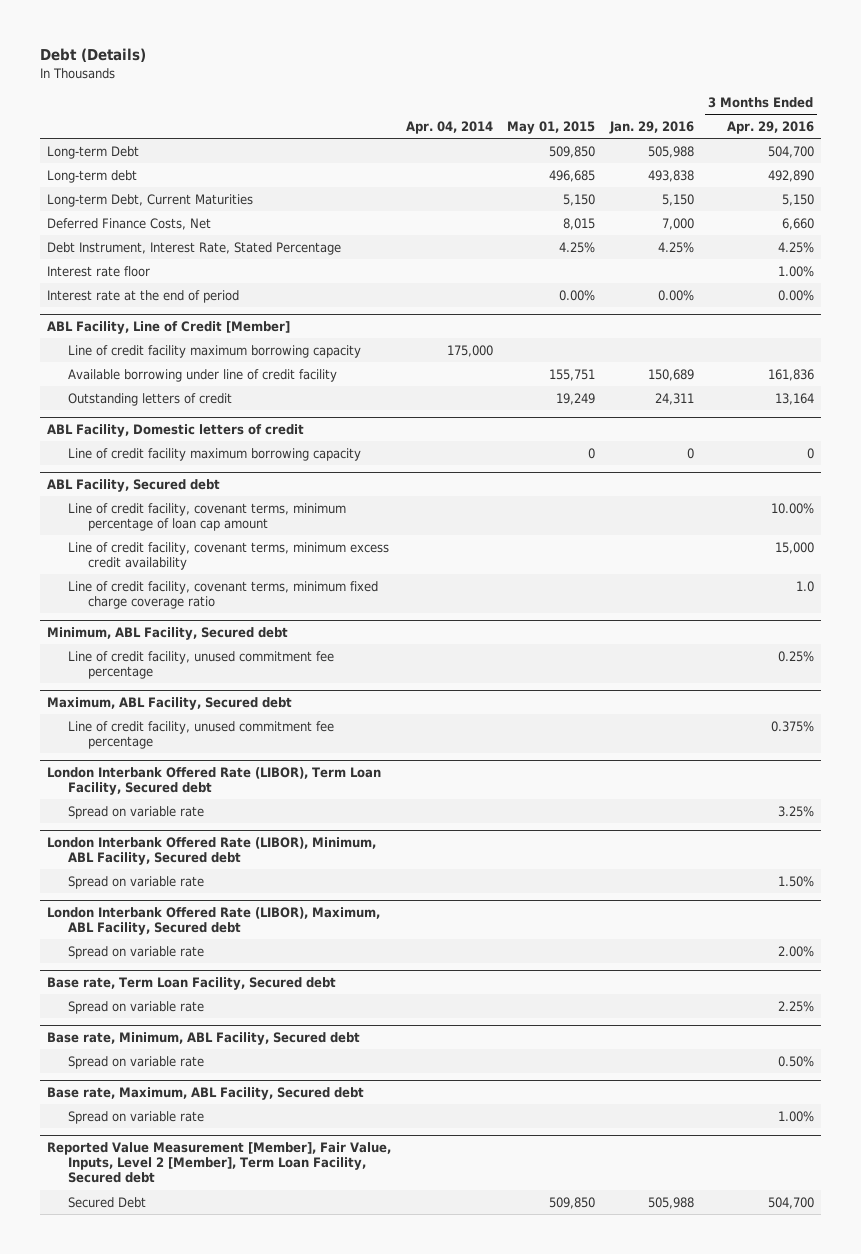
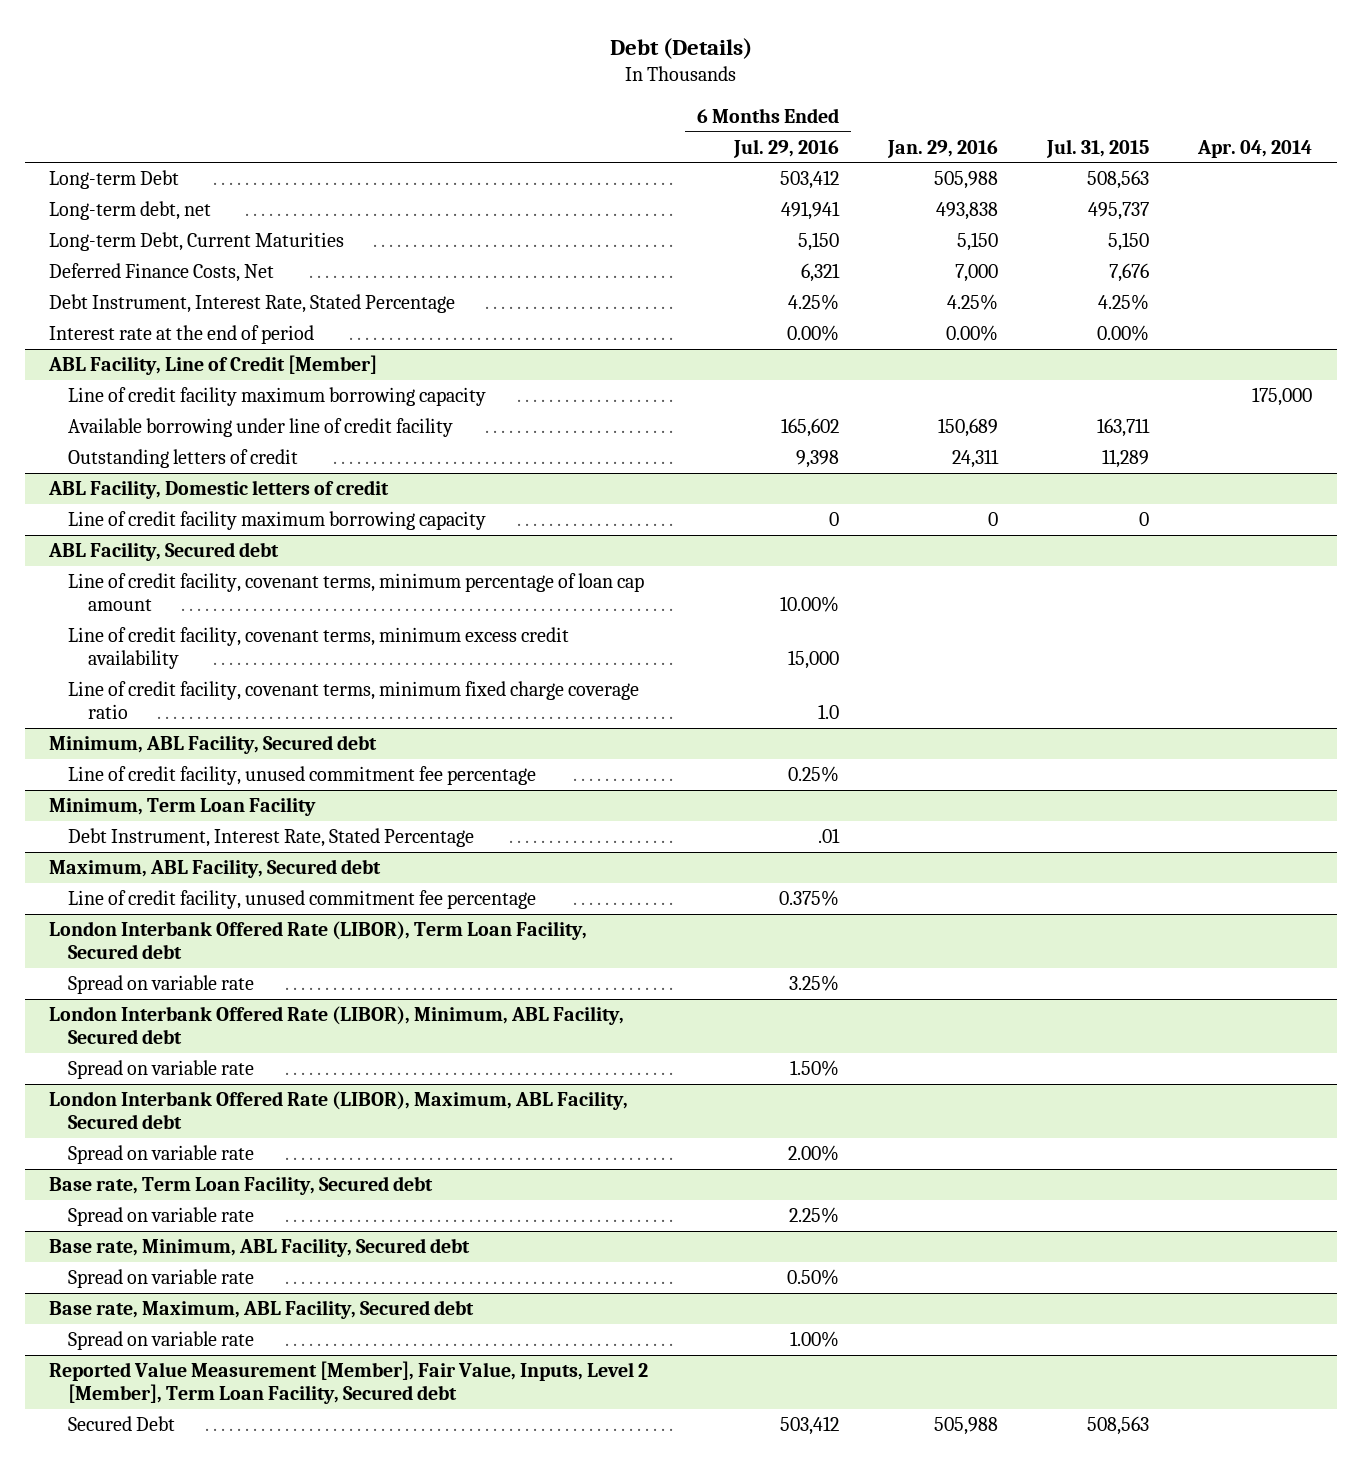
- | Apr. 04, 2014 | May 01, 2015 | Jan. 29, 2016 | 3 Months Ended Apr. 29, 2016
+ | 6 Months Ended Jul. 29, 2016 | Jan. 29, 2016 | Jul. 31, 2015 | Apr. 04, 2014
- Long-term debt | | 496,685 | 493,838 | 492,890
+ Long-term debt, net | 491,941 | 493,838 | 495,737 |
- Interest rate floor | | | | 1.00%
+ Minimum, Term Loan Facility
+ Debt Instrument, Interest Rate, Stated Percentage | .01 | | |

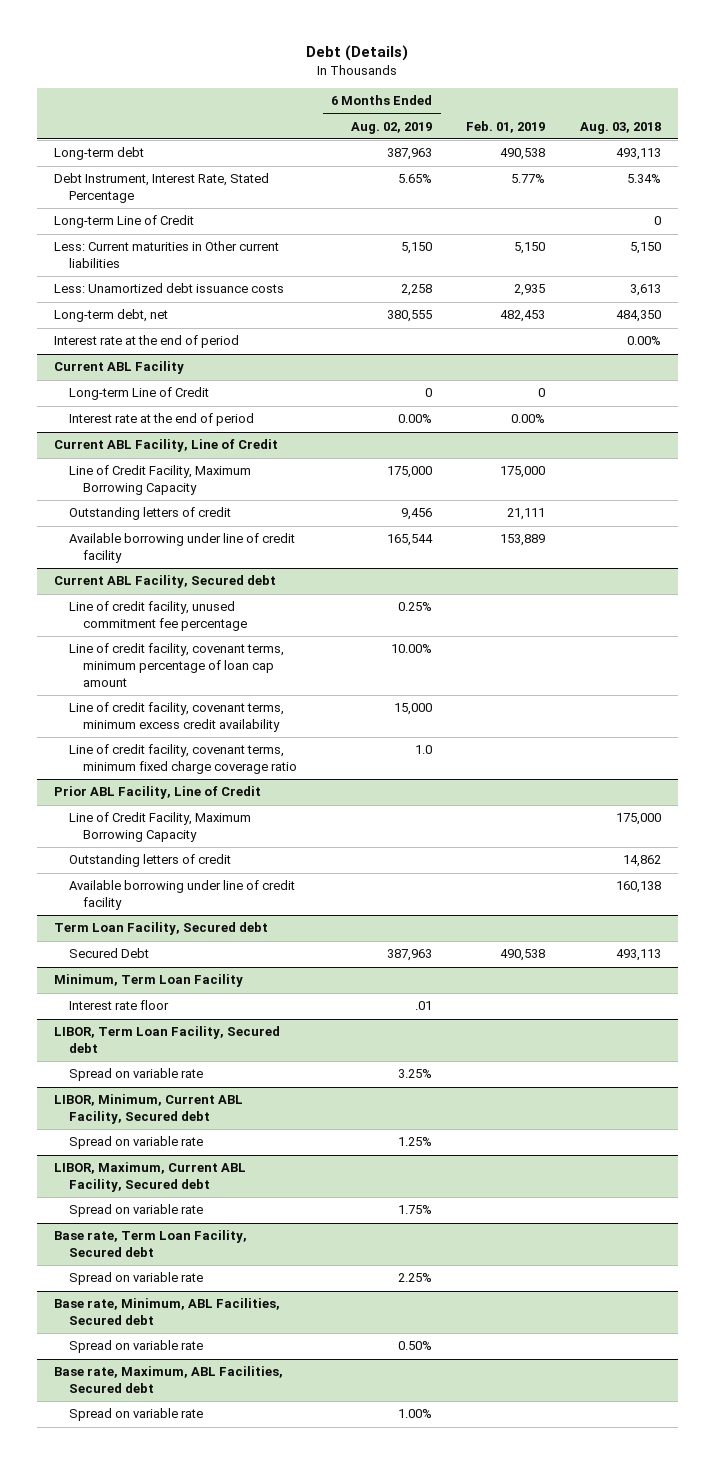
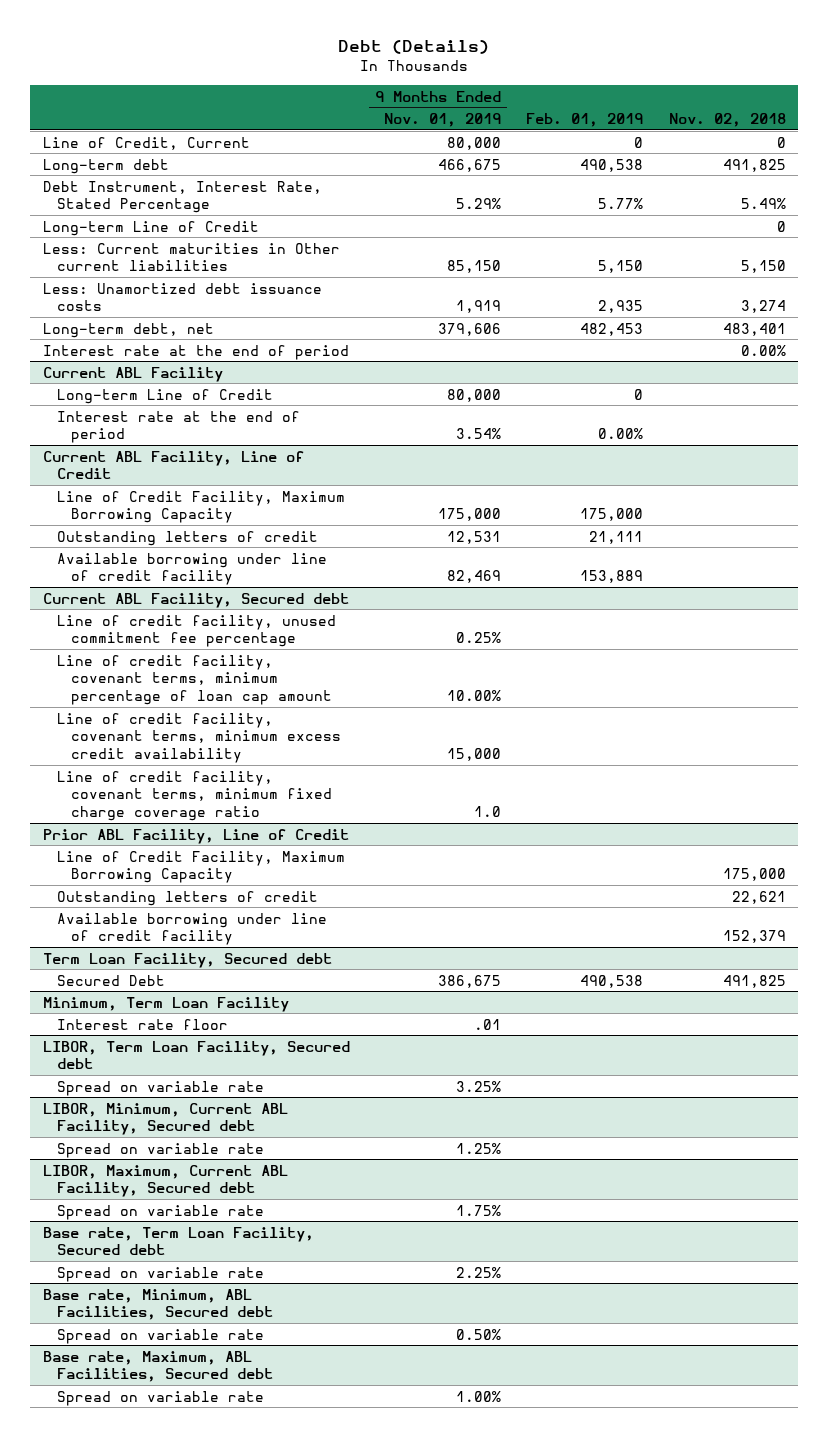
- | 6 Months Ended Aug. 02, 2019 | Feb. 01, 2019 | Aug. 03, 2018
+ | 9 Months Ended Nov. 01, 2019 | Feb. 01, 2019 | Nov. 02, 2018
+ Line of Credit, Current | 80,000 | 0 | 0

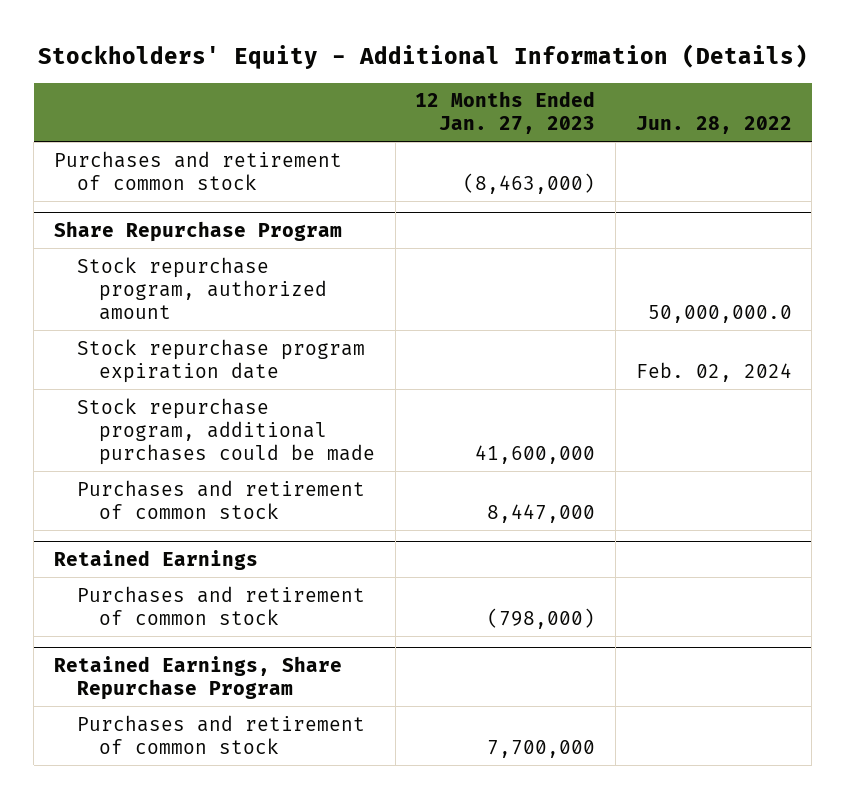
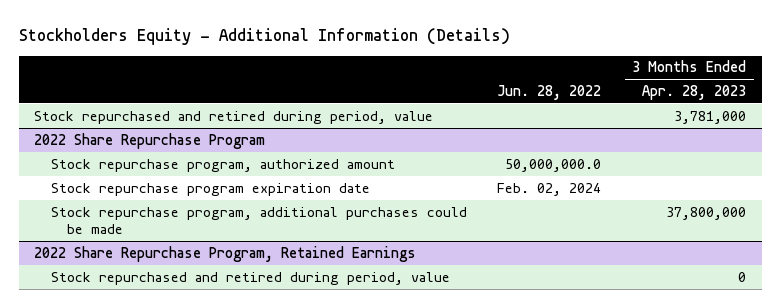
- Stockholders' Equity - Additional Information (Details)
+ Stockholders Equity - Additional Information (Details)
- | 12 Months Ended Jan. 27, 2023 | Jun. 28, 2022
+ | Jun. 28, 2022 | 3 Months Ended Apr. 28, 2023
- Purchases and retirement of common stock | (8,463,000) |
- Share Repurchase Program
+ Stock repurchased and retired during period, value | | 3,781,000
+ 2022 Share Repurchase Program
- Purchases and retirement of common stock | 8,447,000 |
- Retained Earnings
- Purchases and retirement of common stock | (798,000) |
- Retained Earnings, Share Repurchase Program
- Purchases and retirement of common stock | 7,700,000 |
+ 2022 Share Repurchase Program, Retained Earnings
+ Stock repurchased and retired during period, value | | 0

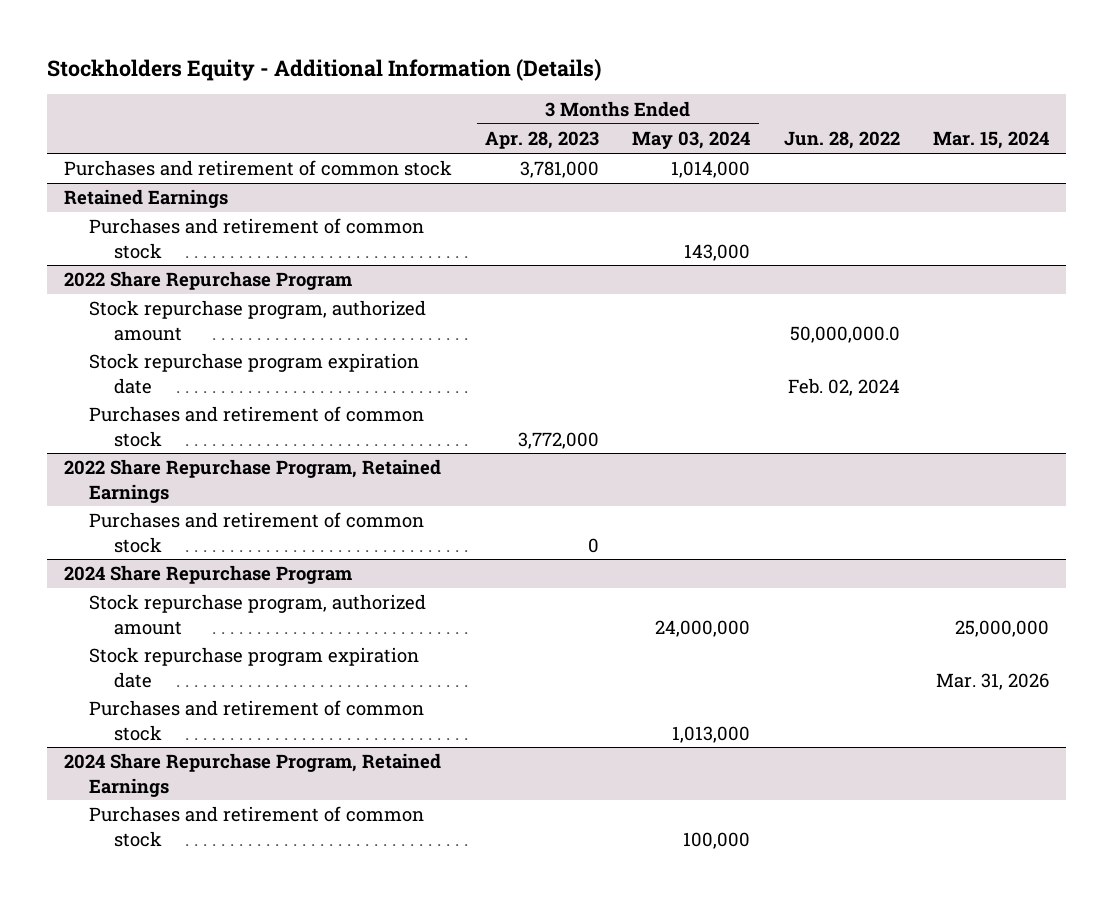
- | Jun. 28, 2022 | 3 Months Ended Apr. 28, 2023
+ | 3 Months Ended Apr. 28, 2023 | 3 Months Ended May 03, 2024 | Jun. 28, 2022 | Mar. 15, 2024
- Stock repurchased and retired during period, value | | 3,781,000
+ Purchases and retirement of common stock | 3,781,000 | 1,014,000 | |
+ Retained Earnings
+ Purchases and retirement of common stock | | 143,000 | |
@ 2022 Share Repurchase Program
- Stock repurchase program, additional purchases could be made | | 37,800,000
+ Purchases and retirement of common stock | 3,772,000 | | |
@ 2022 Share Repurchase Program, Retained Earnings
- Stock repurchased and retired during period, value | | 0
+ Purchases and retirement of common stock | 0 | | |
+ 2024 Share Repurchase Program
+ Stock repurchase program, authorized amount | | 24,000,000 | | 25,000,000
+ Stock repurchase program expiration date | | | | Mar. 31, 2026
+ Purchases and retirement of common stock | | 1,013,000 | |
+ 2024 Share Repurchase Program, Retained Earnings
+ Purchases and retirement of common stock | | 100,000 | |

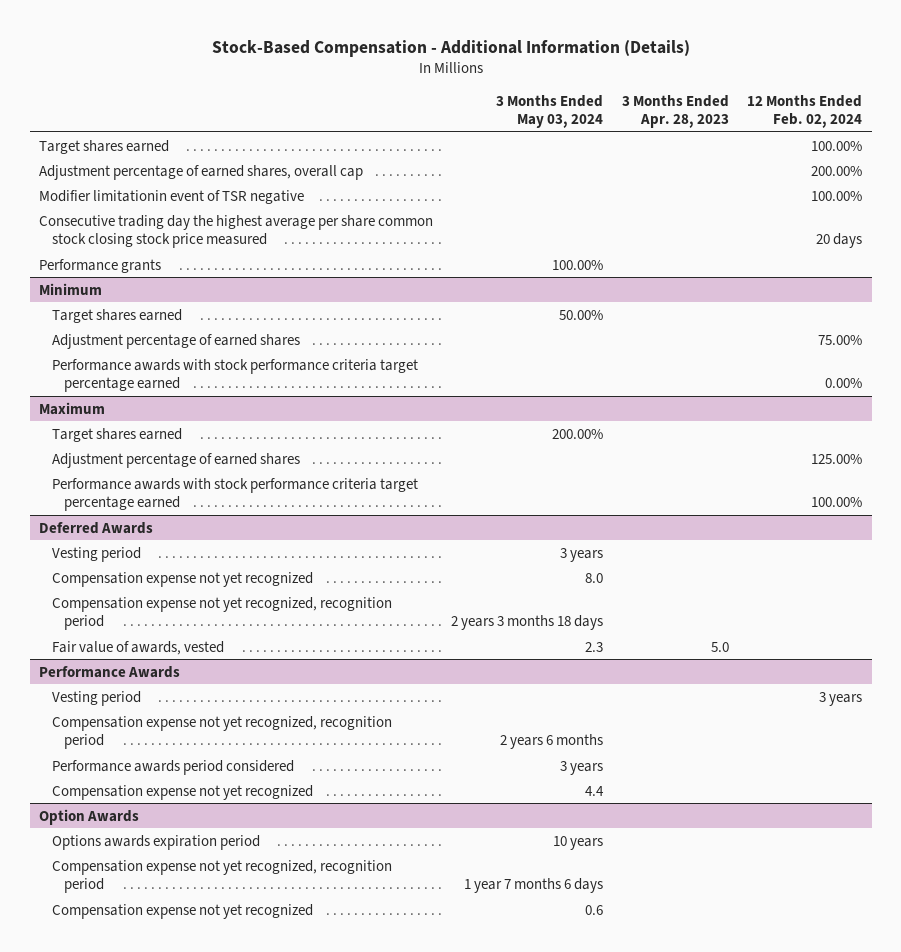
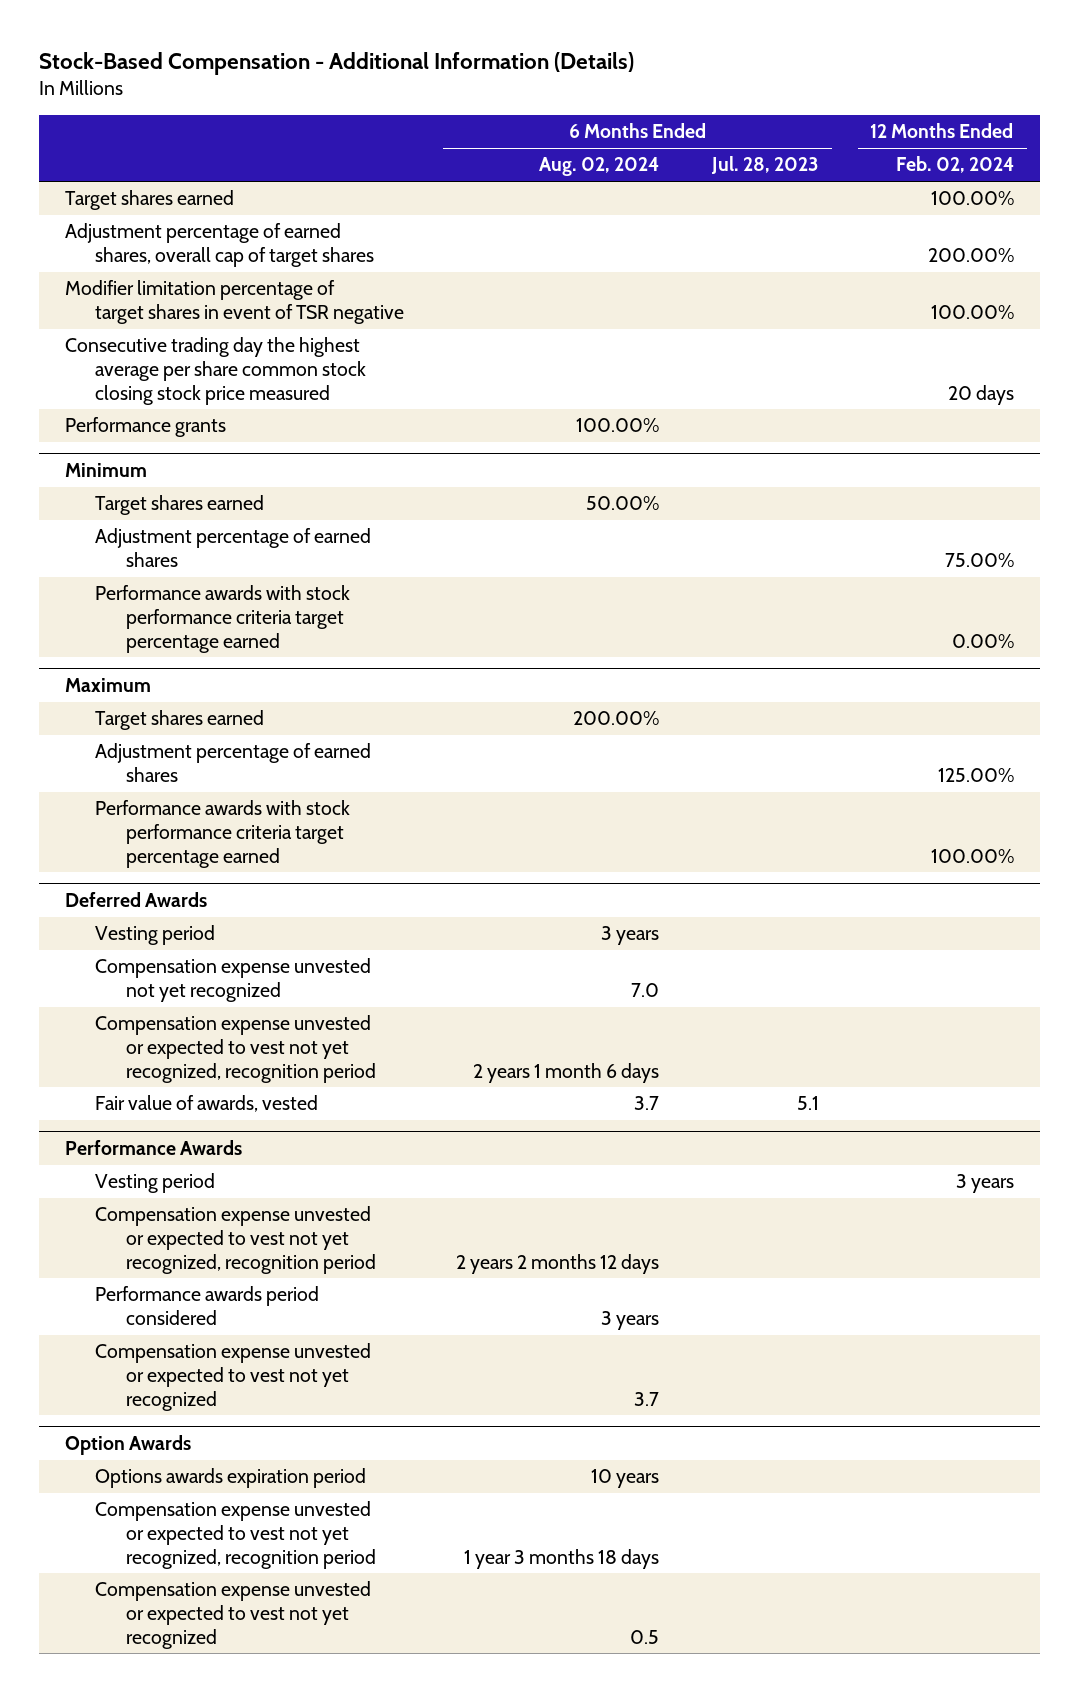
- | 3 Months Ended May 03, 2024 | 3 Months Ended Apr. 28, 2023 | 12 Months Ended Feb. 02, 2024
+ | 6 Months Ended Aug. 02, 2024 | 6 Months Ended Jul. 28, 2023 | 12 Months Ended Feb. 02, 2024
- Adjustment percentage of earned shares, overall cap | | | 200.00%
- Modifier limitationin event of TSR negative | | | 100.00%
+ Adjustment percentage of earned shares, overall cap of target shares | | | 200.00%
+ Modifier limitation percentage of target shares in event of TSR negative | | | 100.00%
@ Deferred Awards
- Compensation expense not yet recognized | 8.0 | |
- Compensation expense not yet recognized, recognition period | 2 years 3 months 18 days | |
+ Compensation expense unvested not yet recognized | 7.0 | |
+ Compensation expense unvested or expected to vest not yet recognized, recognition period | 2 years 1 month 6 days | |
@ Performance Awards
- Compensation expense not yet recognized, recognition period | 2 years 6 months | |
+ Compensation expense unvested or expected to vest not yet recognized, recognition period | 2 years 2 months 12 days | |
- Compensation expense not yet recognized | 4.4 | |
+ Compensation expense unvested or expected to vest not yet recognized | 3.7 | |
@ Option Awards
- Compensation expense not yet recognized, recognition period | 1 year 7 months 6 days | |
- Compensation expense not yet recognized | 0.6 | |
+ Compensation expense unvested or expected to vest not yet recognized, recognition period | 1 year 3 months 18 days | |
+ Compensation expense unvested or expected to vest not yet recognized | 0.5 | |

